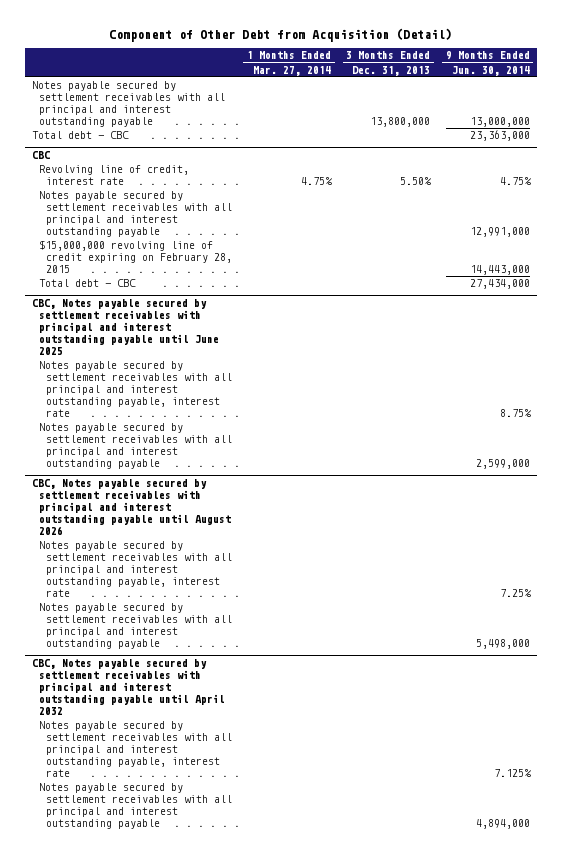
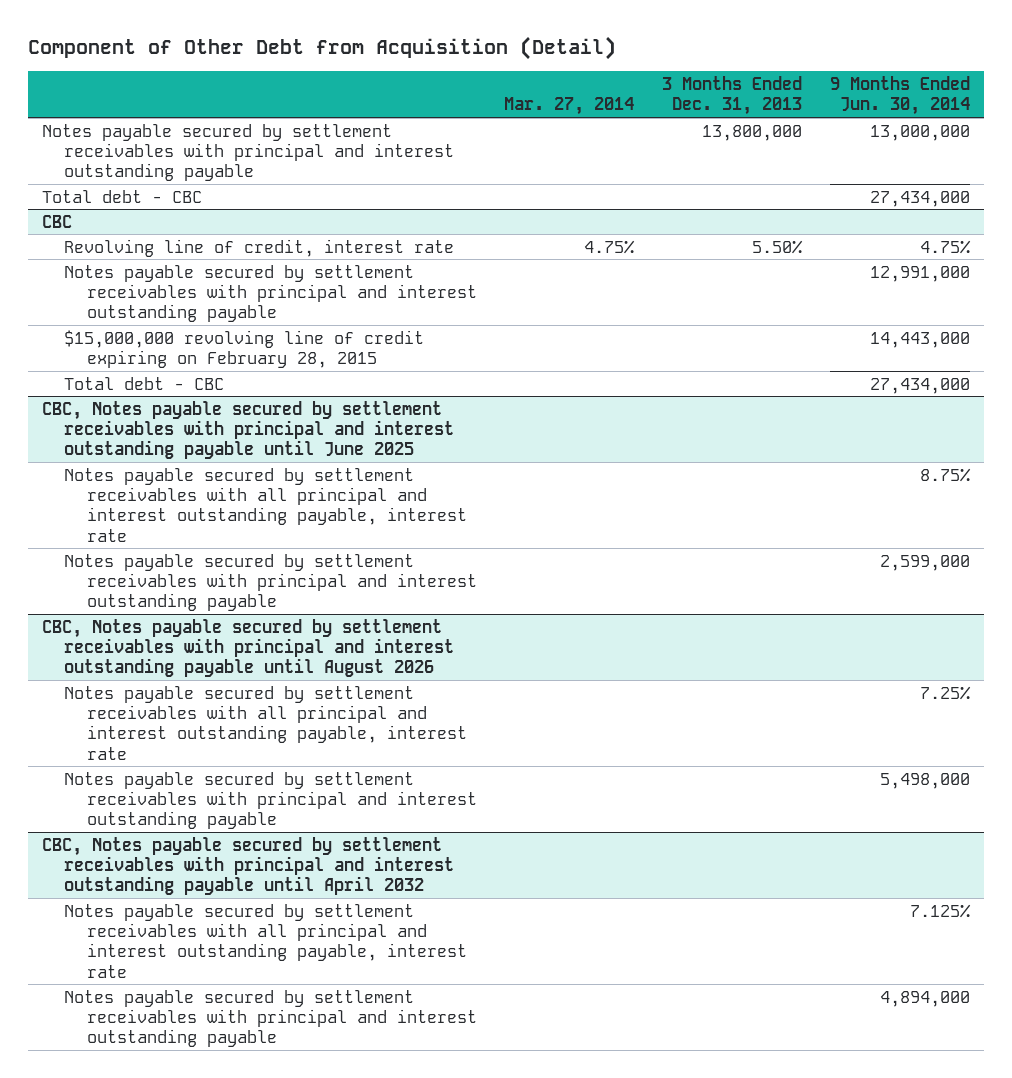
- | 1 Months Ended Mar. 27, 2014 | 3 Months Ended Dec. 31, 2013 | 9 Months Ended Jun. 30, 2014
+ | Mar. 27, 2014 | 3 Months Ended Dec. 31, 2013 | 9 Months Ended Jun. 30, 2014
- Notes payable secured by settlement receivables with all principal and interest outstanding payable | | 13,800,000 | 13,000,000
- Total debt - CBC | | | 23,363,000
+ Notes payable secured by settlement receivables with principal and interest outstanding payable | | 13,800,000 | 13,000,000
+ Total debt - CBC | | | 27,434,000
@ CBC
- Notes payable secured by settlement receivables with all principal and interest outstanding payable | | | 12,991,000
+ Notes payable secured by settlement receivables with principal and interest outstanding payable | | | 12,991,000
@ CBC, Notes payable secured by settlement receivables with principal and interest outstanding payable until June 2025
- Notes payable secured by settlement receivables with all principal and interest outstanding payable | | | 2,599,000
+ Notes payable secured by settlement receivables with principal and interest outstanding payable | | | 2,599,000
@ CBC, Notes payable secured by settlement receivables with principal and interest outstanding payable until August 2026
- Notes payable secured by settlement receivables with all principal and interest outstanding payable | | | 5,498,000
+ Notes payable secured by settlement receivables with principal and interest outstanding payable | | | 5,498,000
@ CBC, Notes payable secured by settlement receivables with principal and interest outstanding payable until April 2032
- Notes payable secured by settlement receivables with all principal and interest outstanding payable | | | 4,894,000
+ Notes payable secured by settlement receivables with principal and interest outstanding payable | | | 4,894,000

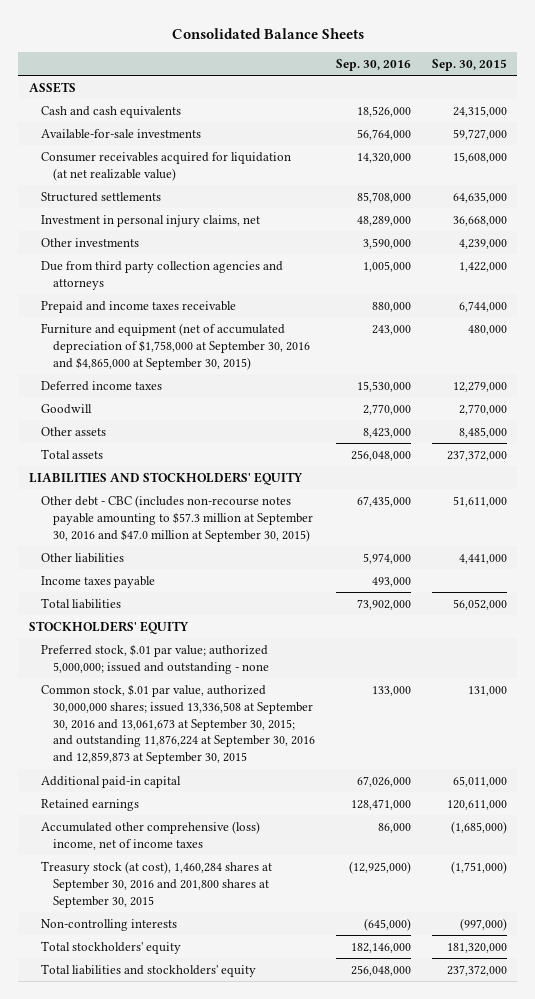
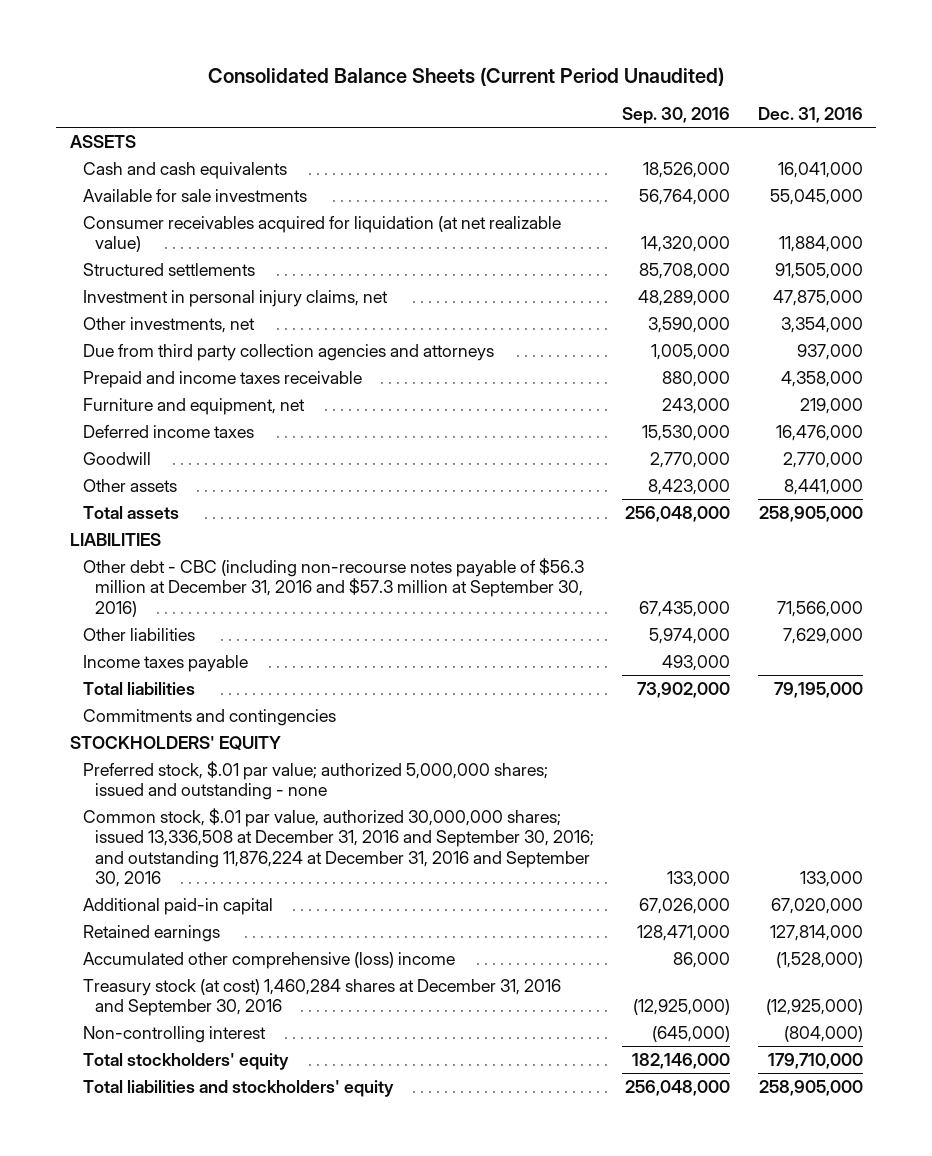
- Consolidated Balance Sheets
+ Consolidated Balance Sheets (Current Period Unaudited)
- | Sep. 30, 2016 | Sep. 30, 2015
+ | Sep. 30, 2016 | Dec. 31, 2016
- Available-for-sale investments | 56,764,000 | 59,727,000
+ Available for sale investments | 56,764,000 | 55,045,000
- Other investments | 3,590,000 | 4,239,000
+ Other investments, net | 3,590,000 | 3,354,000
- Furniture and equipment (net of accumulated depreciation of $1,758,000 at September 30, 2016 and $4,865,000 at September 30, 2015) | 243,000 | 480,000
+ Furniture and equipment, net | 243,000 | 219,000
- LIABILITIES AND STOCKHOLDERS' EQUITY
- Other debt - CBC (includes non-recourse notes payable amounting to $57.3 million at September 30, 2016 and $47.0 million at September 30, 2015) | 67,435,000 | 51,611,000
+ LIABILITIES
+ Other debt - CBC (including non-recourse notes payable of $56.3 million at December 31, 2016 and $57.3 million at September 30, 2016) | 67,435,000 | 71,566,000
+ Commitments and contingencies
- Preferred stock, $.01 par value; authorized 5,000,000; issued and outstanding - none
- Common stock, $.01 par value, authorized 30,000,000 shares; issued 13,336,508 at September 30, 2016 and 13,061,673 at September 30, 2015; and outstanding 11,876,224 at September 30, 2016 and 12,859,873 at September 30, 2015 | 133,000 | 131,000
+ Preferred stock, $.01 par value; authorized 5,000,000 shares; issued and outstanding - none
+ Common stock, $.01 par value, authorized 30,000,000 shares; issued 13,336,508 at December 31, 2016 and September 30, 2016; and outstanding 11,876,224 at December 31, 2016 and September 30, 2016 | 133,000 | 133,000
- Accumulated other comprehensive (loss) income, net of income taxes | 86,000 | (1,685,000)
- Treasury stock (at cost), 1,460,284 shares at September 30, 2016 and 201,800 shares at September 30, 2015 | (12,925,000) | (1,751,000)
- Non-controlling interests | (645,000) | (997,000)
+ Accumulated other comprehensive (loss) income | 86,000 | (1,528,000)
+ Treasury stock (at cost) 1,460,284 shares at December 31, 2016 and September 30, 2016 | (12,925,000) | (12,925,000)
+ Non-controlling interest | (645,000) | (804,000)

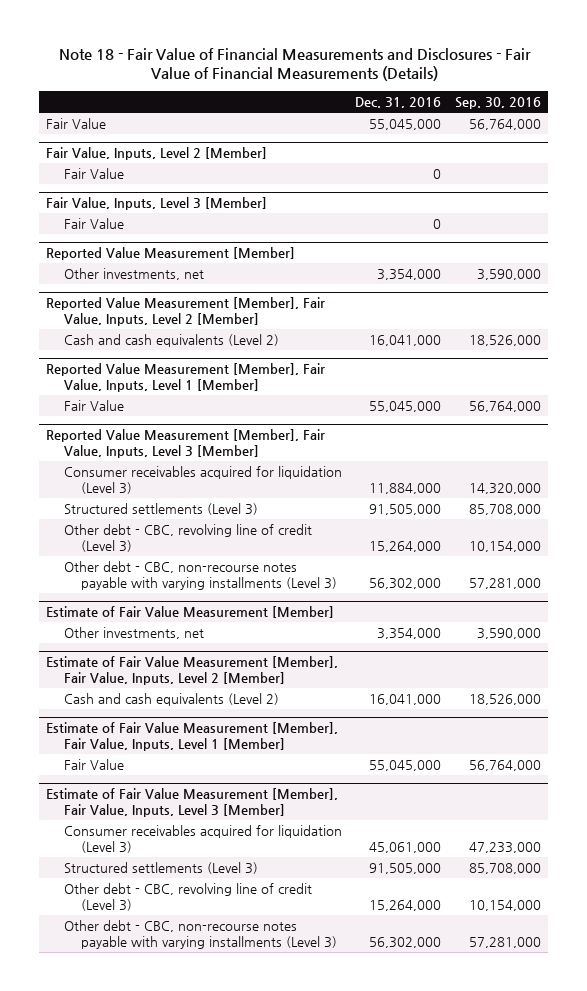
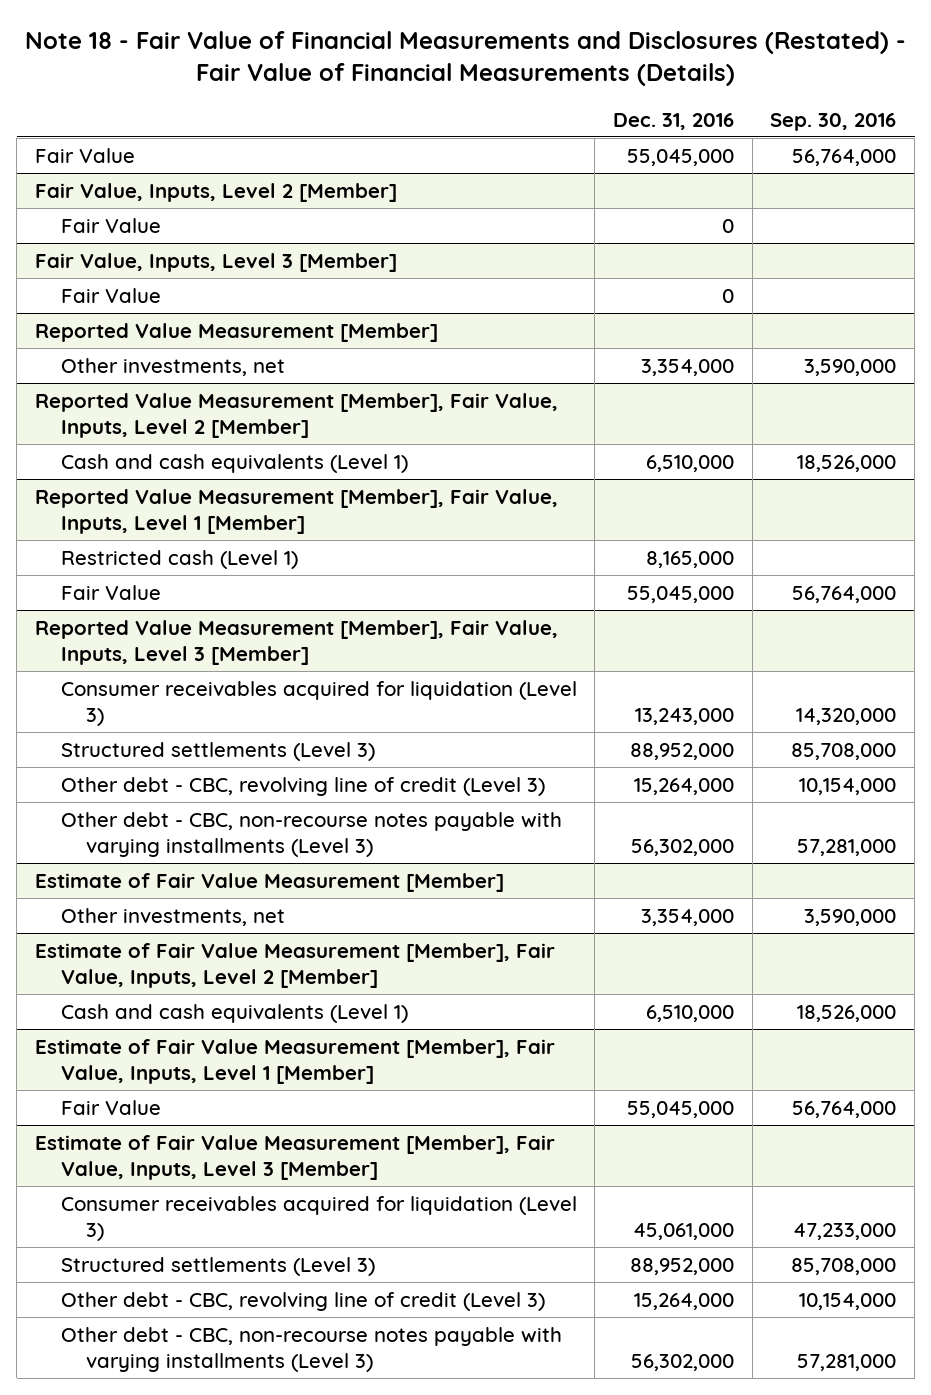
- Note 18 - Fair Value of Financial Measurements and Disclosures - Fair Value of Financial Measurements (Details)
+ Note 18 - Fair Value of Financial Measurements and Disclosures (Restated) - Fair Value of Financial Measurements (Details)
@ Reported Value Measurement [Member], Fair Value, Inputs, Level 2 [Member]
- Cash and cash equivalents (Level 2) | 16,041,000 | 18,526,000
+ Cash and cash equivalents (Level 1) | 6,510,000 | 18,526,000
@ Reported Value Measurement [Member], Fair Value, Inputs, Level 1 [Member]
+ Restricted cash (Level 1) | 8,165,000 |
@ Reported Value Measurement [Member], Fair Value, Inputs, Level 3 [Member]
- Consumer receivables acquired for liquidation (Level 3) | 11,884,000 | 14,320,000
- Structured settlements (Level 3) | 91,505,000 | 85,708,000
+ Consumer receivables acquired for liquidation (Level 3) | 13,243,000 | 14,320,000
+ Structured settlements (Level 3) | 88,952,000 | 85,708,000
@ Estimate of Fair Value Measurement [Member], Fair Value, Inputs, Level 2 [Member]
- Cash and cash equivalents (Level 2) | 16,041,000 | 18,526,000
+ Cash and cash equivalents (Level 1) | 6,510,000 | 18,526,000
@ Estimate of Fair Value Measurement [Member], Fair Value, Inputs, Level 3 [Member]
- Structured settlements (Level 3) | 91,505,000 | 85,708,000
+ Structured settlements (Level 3) | 88,952,000 | 85,708,000

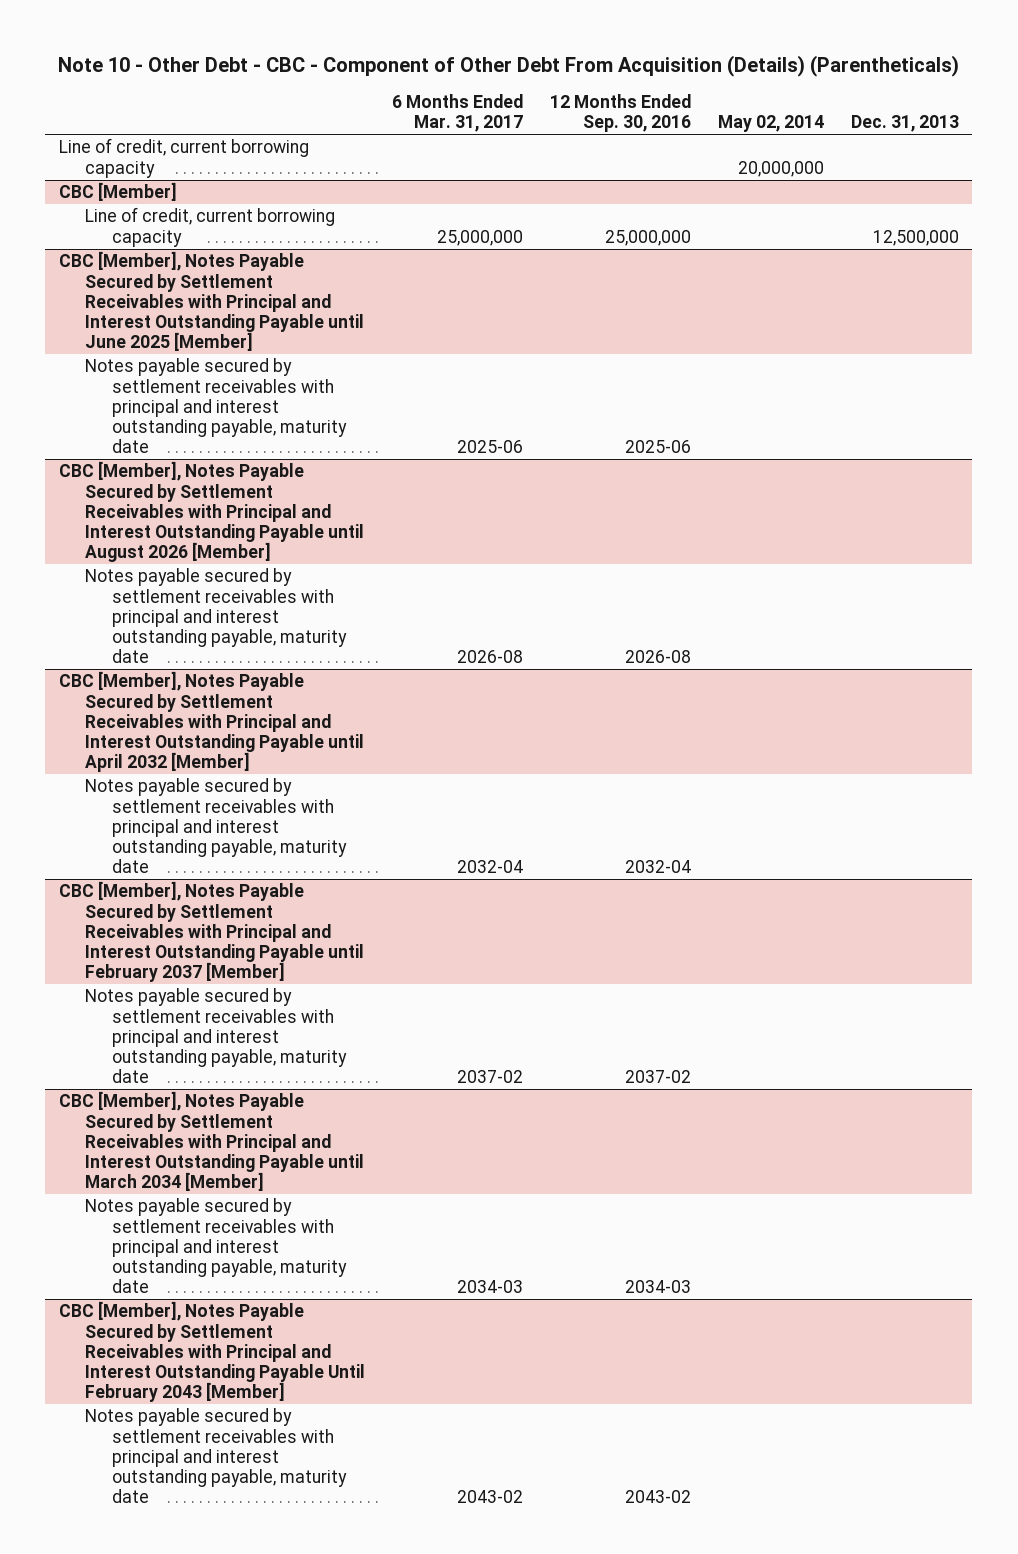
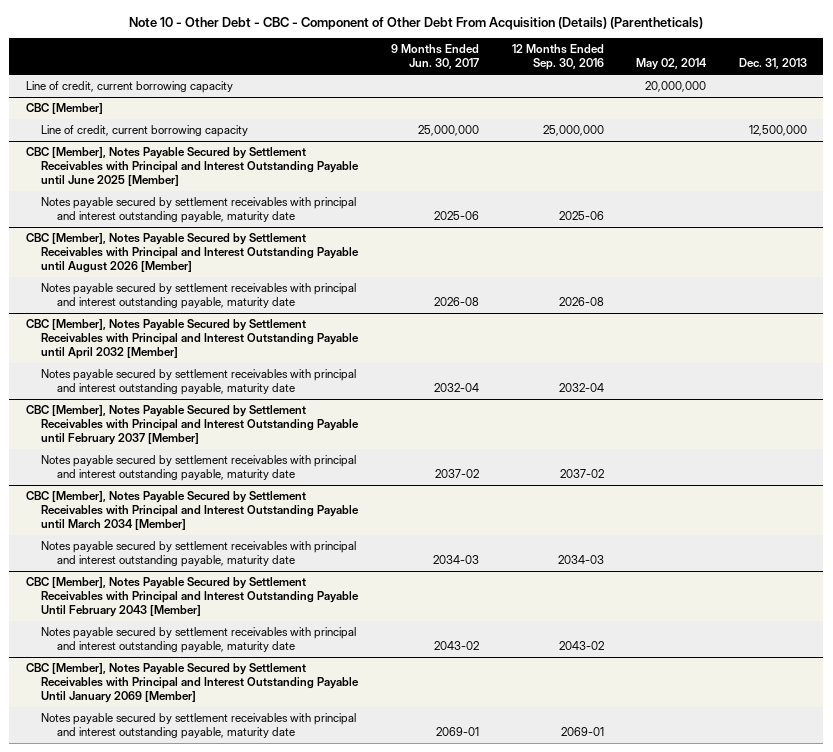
- | 6 Months Ended Mar. 31, 2017 | 12 Months Ended Sep. 30, 2016 | May 02, 2014 | Dec. 31, 2013
+ | 9 Months Ended Jun. 30, 2017 | 12 Months Ended Sep. 30, 2016 | May 02, 2014 | Dec. 31, 2013
+ CBC [Member], Notes Payable Secured by Settlement Receivables with Principal and Interest Outstanding Payable Until January 2069 [Member]
+ Notes payable secured by settlement receivables with principal and interest outstanding payable, maturity date | 2069-01 | 2069-01 | |

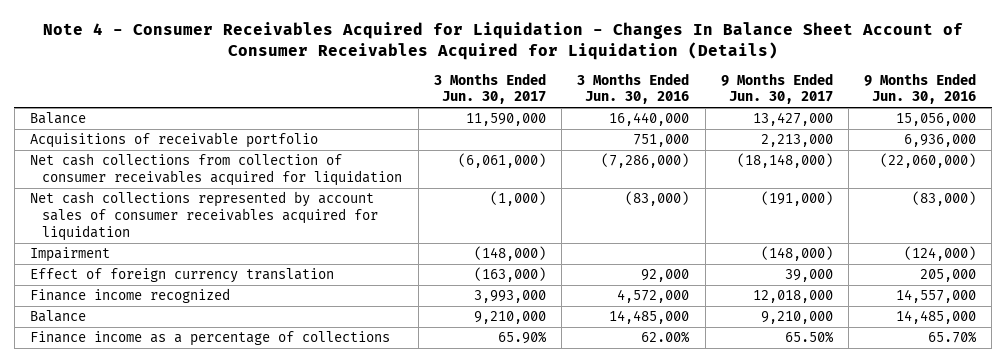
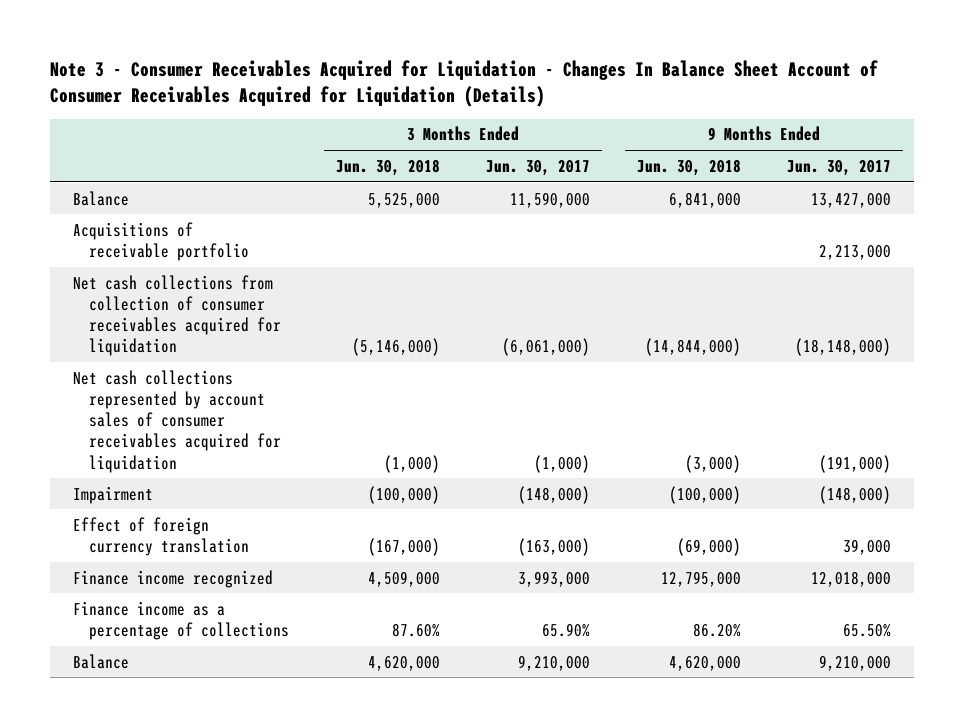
- Note 4 - Consumer Receivables Acquired for Liquidation - Changes In Balance Sheet Account of Consumer Receivables Acquired for Liquidation (Details)
+ Note 3 - Consumer Receivables Acquired for Liquidation - Changes In Balance Sheet Account of Consumer Receivables Acquired for Liquidation (Details)
- | 3 Months Ended Jun. 30, 2017 | 3 Months Ended Jun. 30, 2016 | 9 Months Ended Jun. 30, 2017 | 9 Months Ended Jun. 30, 2016
+ | 3 Months Ended Jun. 30, 2018 | 3 Months Ended Jun. 30, 2017 | 9 Months Ended Jun. 30, 2018 | 9 Months Ended Jun. 30, 2017
moved down: Balance | 4,620,000 | 9,210,000 | 4,620,000 | 9,210,000

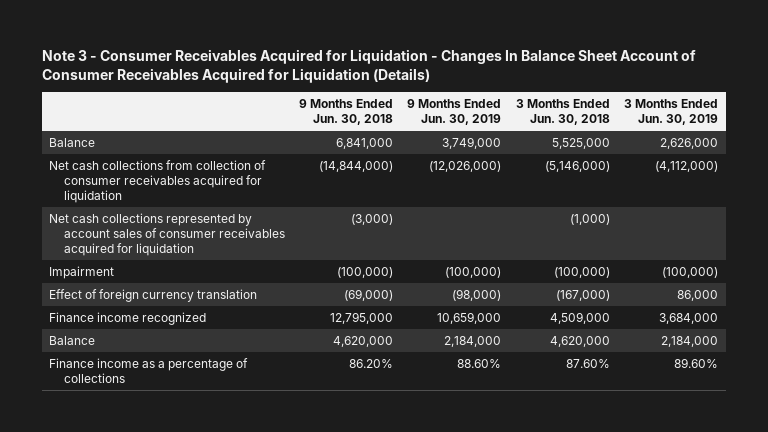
- | 3 Months Ended Jun. 30, 2018 | 3 Months Ended Jun. 30, 2017 | 9 Months Ended Jun. 30, 2018 | 9 Months Ended Jun. 30, 2017
+ | 9 Months Ended Jun. 30, 2018 | 9 Months Ended Jun. 30, 2019 | 3 Months Ended Jun. 30, 2018 | 3 Months Ended Jun. 30, 2019
- Acquisitions of receivable portfolio | | | | 2,213,000
moved down: Finance income as a percentage of collections | 86.20% | 88.60% | 87.60% | 89.60%

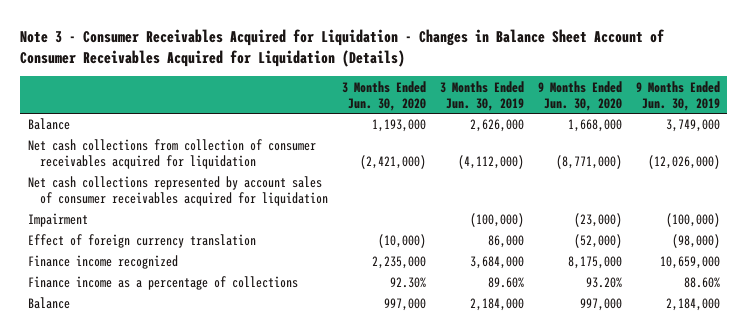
- Note 3 - Consumer Receivables Acquired for Liquidation - Changes In Balance Sheet Account of Consumer Receivables Acquired for Liquidation (Details)
+ Note 3 - Consumer Receivables Acquired for Liquidation - Changes in Balance Sheet Account of Consumer Receivables Acquired for Liquidation (Details)
- | 9 Months Ended Jun. 30, 2018 | 9 Months Ended Jun. 30, 2019 | 3 Months Ended Jun. 30, 2018 | 3 Months Ended Jun. 30, 2019
+ | 3 Months Ended Jun. 30, 2020 | 3 Months Ended Jun. 30, 2019 | 9 Months Ended Jun. 30, 2020 | 9 Months Ended Jun. 30, 2019
moved down: Balance | 997,000 | 2,184,000 | 997,000 | 2,184,000

